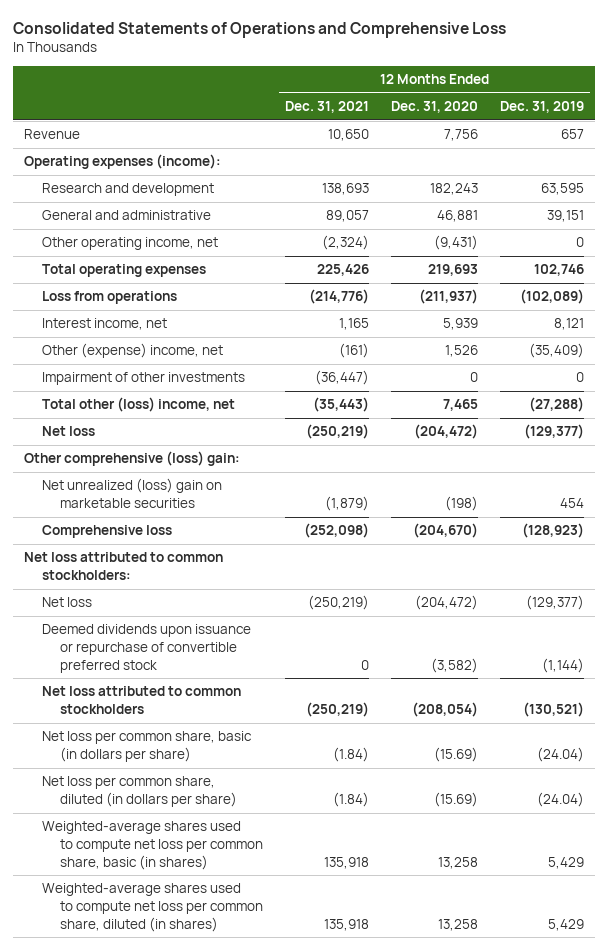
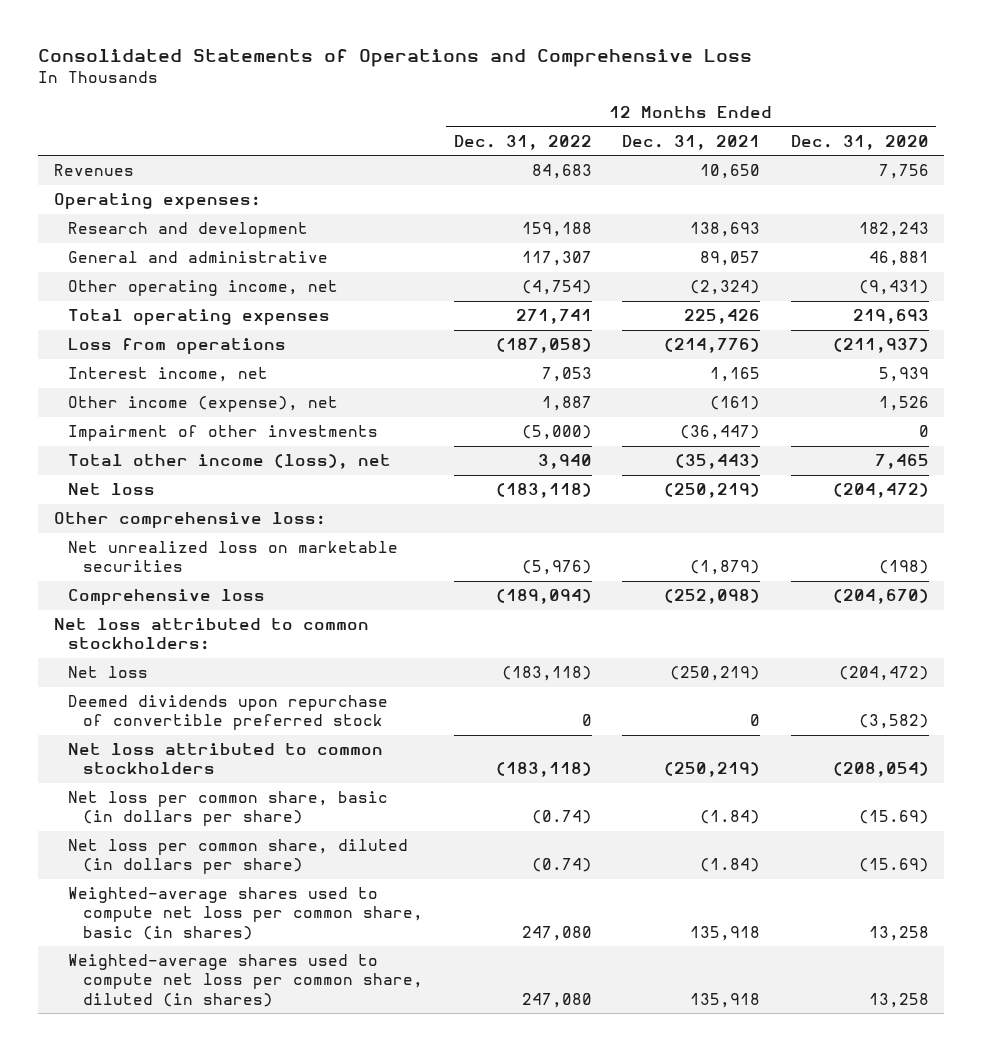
- | 12 Months Ended Dec. 31, 2021 | 12 Months Ended Dec. 31, 2020 | 12 Months Ended Dec. 31, 2019
+ | 12 Months Ended Dec. 31, 2022 | 12 Months Ended Dec. 31, 2021 | 12 Months Ended Dec. 31, 2020
- Revenue | 10,650 | 7,756 | 657
- Operating expenses (income):
+ Revenues | 84,683 | 10,650 | 7,756
+ Operating expenses:
- Other (expense) income, net | (161) | 1,526 | (35,409)
+ Other income (expense), net | 1,887 | (161) | 1,526
- Total other (loss) income, net | (35,443) | 7,465 | (27,288)
+ Total other income (loss), net | 3,940 | (35,443) | 7,465
- Other comprehensive (loss) gain:
- Net unrealized (loss) gain on marketable securities | (1,879) | (198) | 454
+ Other comprehensive loss:
+ Net unrealized loss on marketable securities | (5,976) | (1,879) | (198)
- Deemed dividends upon issuance or repurchase of convertible preferred stock | 0 | (3,582) | (1,144)
+ Deemed dividends upon repurchase of convertible preferred stock | 0 | 0 | (3,582)

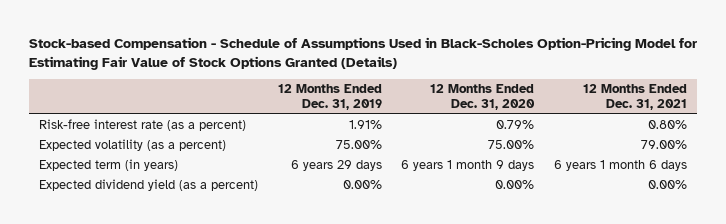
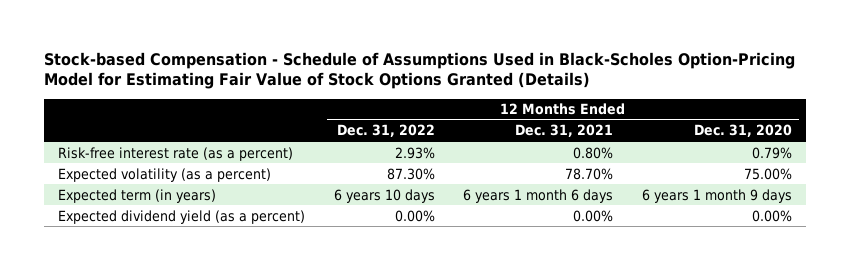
- | 12 Months Ended Dec. 31, 2019 | 12 Months Ended Dec. 31, 2020 | 12 Months Ended Dec. 31, 2021
+ | 12 Months Ended Dec. 31, 2022 | 12 Months Ended Dec. 31, 2021 | 12 Months Ended Dec. 31, 2020
- Expected volatility (as a percent) | 75.00% | 75.00% | 79.00%
+ Expected volatility (as a percent) | 87.30% | 78.70% | 75.00%

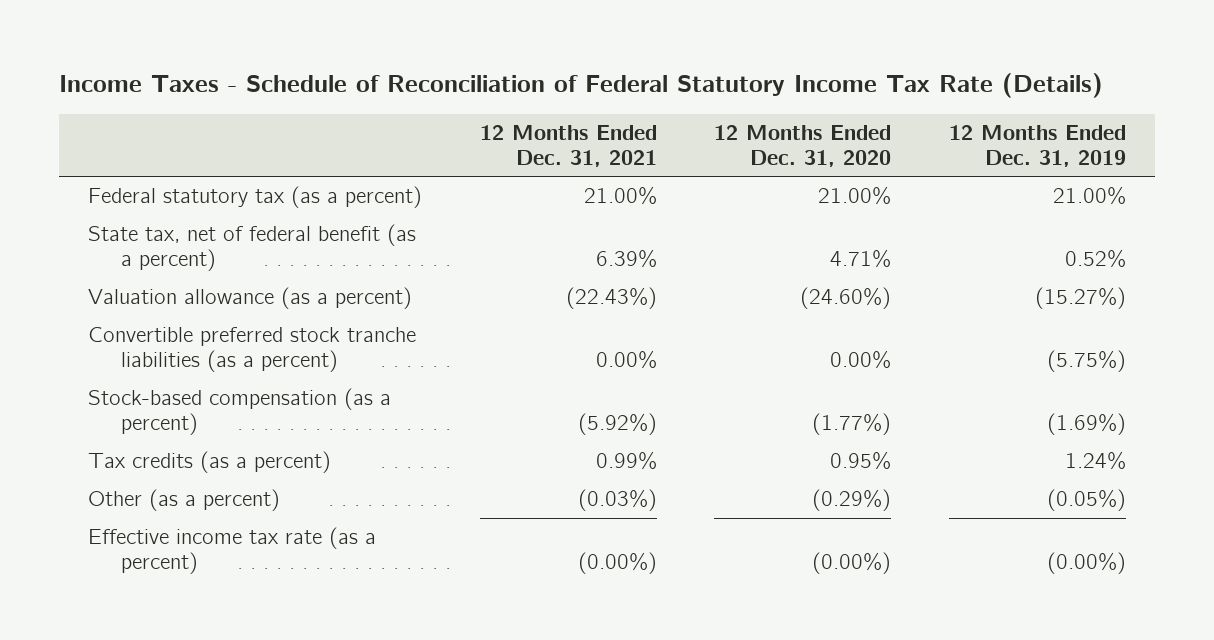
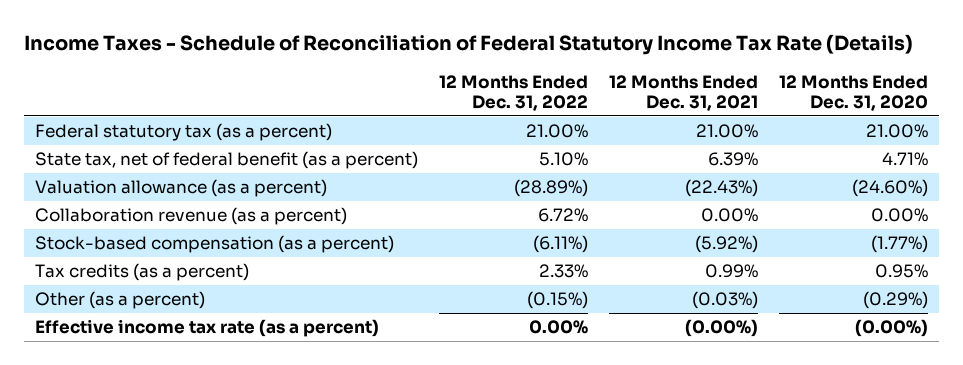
- | 12 Months Ended Dec. 31, 2021 | 12 Months Ended Dec. 31, 2020 | 12 Months Ended Dec. 31, 2019
+ | 12 Months Ended Dec. 31, 2022 | 12 Months Ended Dec. 31, 2021 | 12 Months Ended Dec. 31, 2020
- Convertible preferred stock tranche liabilities (as a percent) | 0.00% | 0.00% | (5.75%)
+ Collaboration revenue (as a percent) | 6.72% | 0.00% | 0.00%

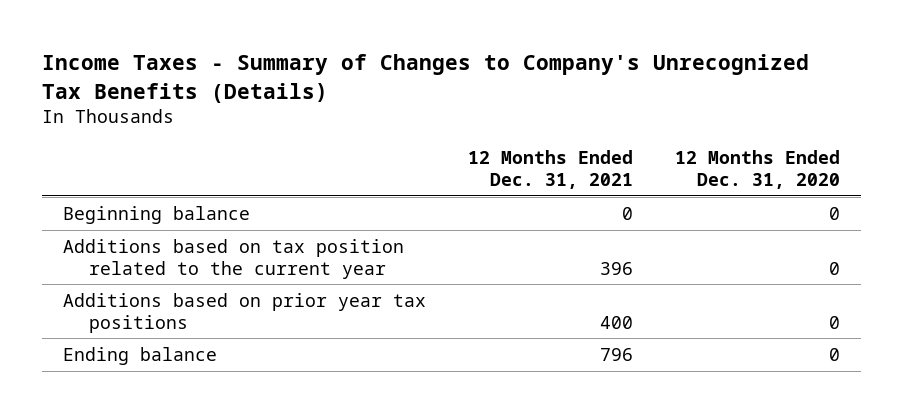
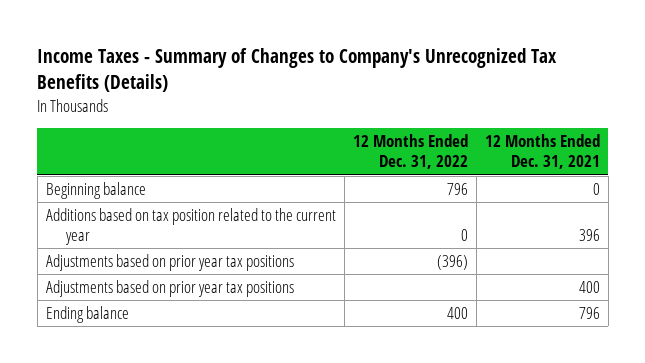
- | 12 Months Ended Dec. 31, 2021 | 12 Months Ended Dec. 31, 2020
+ | 12 Months Ended Dec. 31, 2022 | 12 Months Ended Dec. 31, 2021
- Additions based on prior year tax positions | 400 | 0
+ Adjustments based on prior year tax positions | (396) |
+ Adjustments based on prior year tax positions | | 400

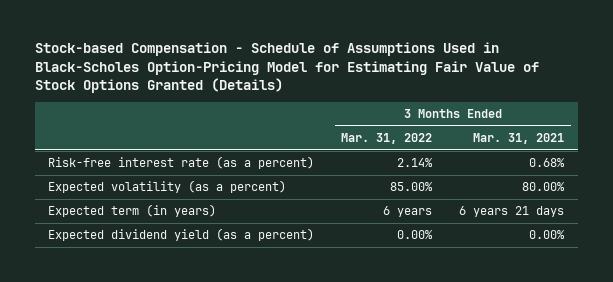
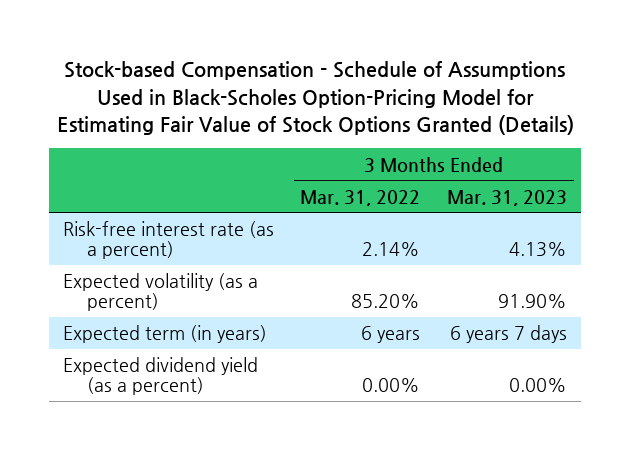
- | 3 Months Ended Mar. 31, 2022 | 3 Months Ended Mar. 31, 2021
+ | 3 Months Ended Mar. 31, 2022 | 3 Months Ended Mar. 31, 2023
- Expected volatility (as a percent) | 85.00% | 80.00%
+ Expected volatility (as a percent) | 85.20% | 91.90%

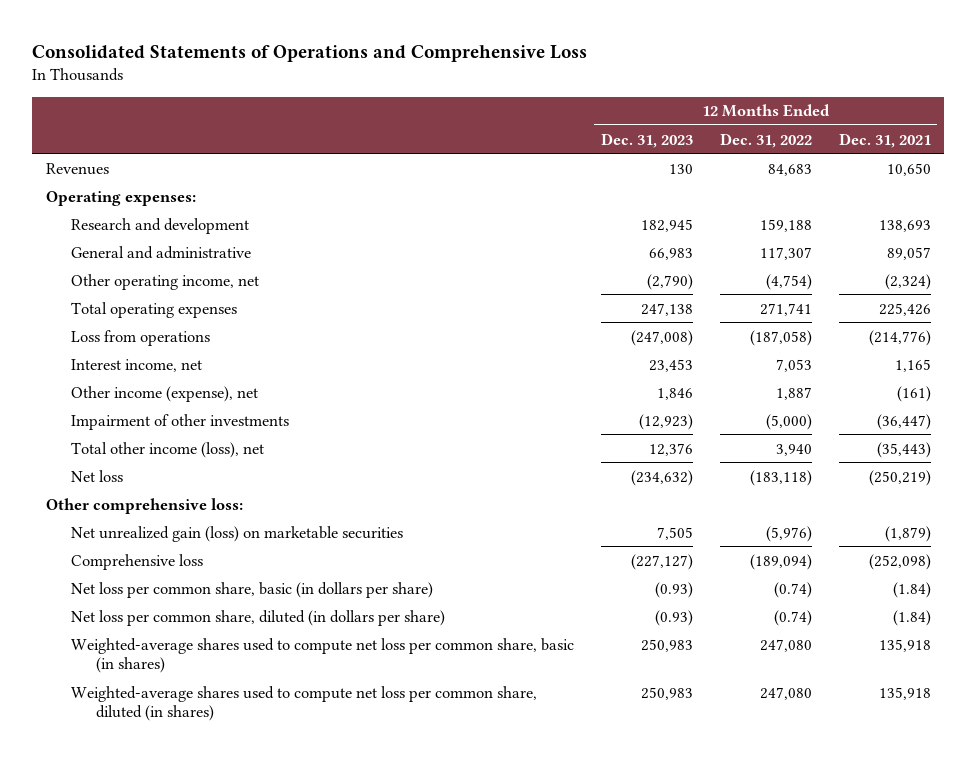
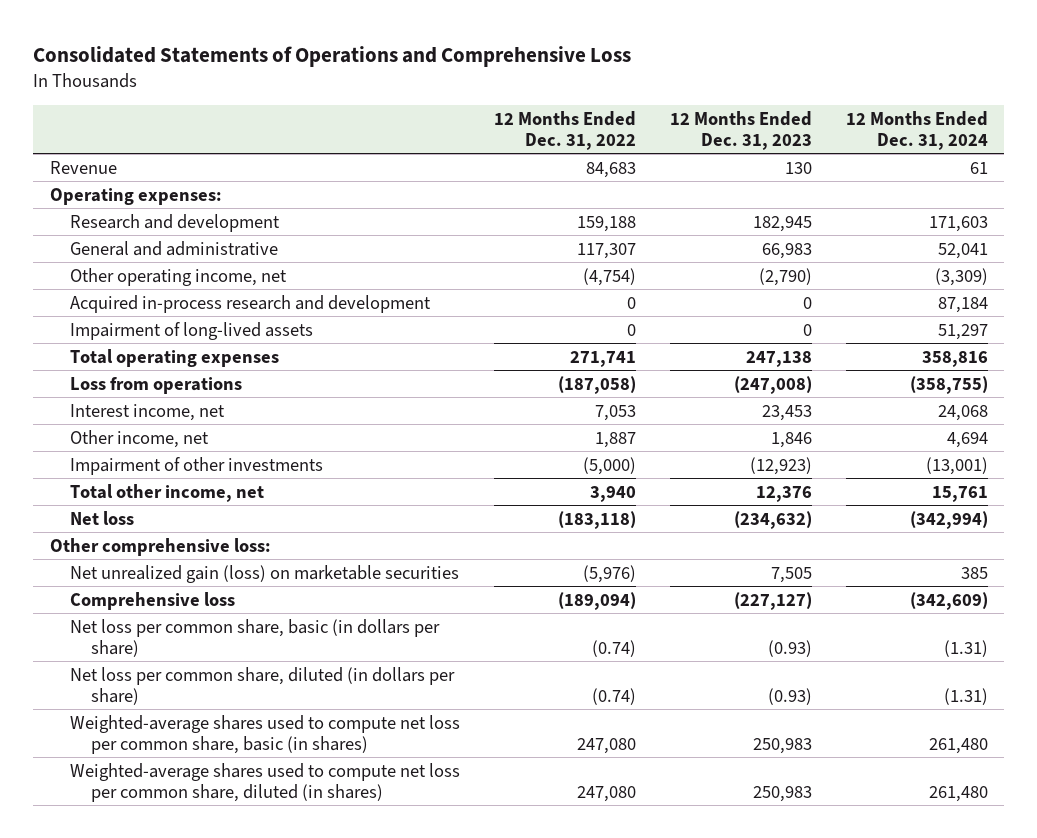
- | 12 Months Ended Dec. 31, 2023 | 12 Months Ended Dec. 31, 2022 | 12 Months Ended Dec. 31, 2021
+ | 12 Months Ended Dec. 31, 2022 | 12 Months Ended Dec. 31, 2023 | 12 Months Ended Dec. 31, 2024
- Revenues | 130 | 84,683 | 10,650
+ Revenue | 84,683 | 130 | 61
+ Acquired in-process research and development | 0 | 0 | 87,184
+ Impairment of long-lived assets | 0 | 0 | 51,297
- Other income (expense), net | 1,846 | 1,887 | (161)
+ Other income, net | 1,887 | 1,846 | 4,694
- Total other income (loss), net | 12,376 | 3,940 | (35,443)
+ Total other income, net | 3,940 | 12,376 | 15,761

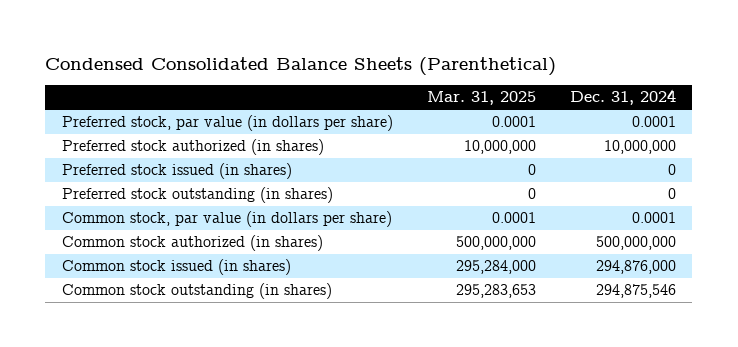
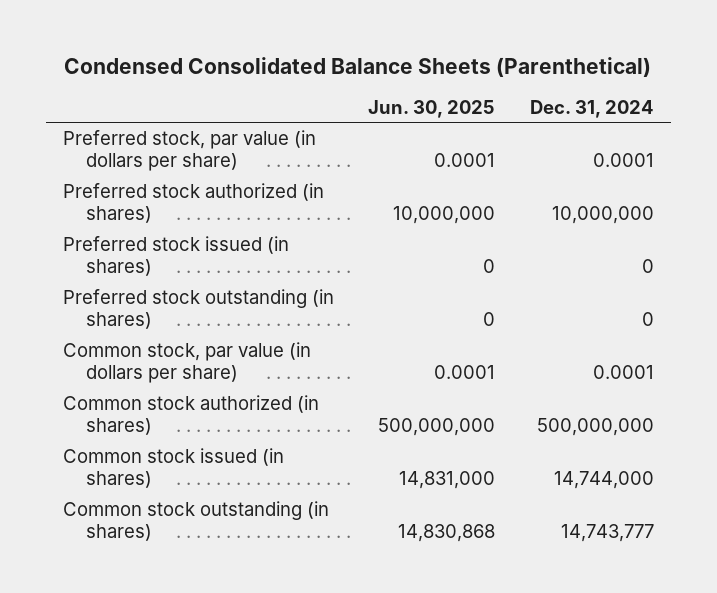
- | Mar. 31, 2025 | Dec. 31, 2024
+ | Jun. 30, 2025 | Dec. 31, 2024
- Common stock issued (in shares) | 295,284,000 | 294,876,000
- Common stock outstanding (in shares) | 295,283,653 | 294,875,546
+ Common stock issued (in shares) | 14,831,000 | 14,744,000
+ Common stock outstanding (in shares) | 14,830,868 | 14,743,777

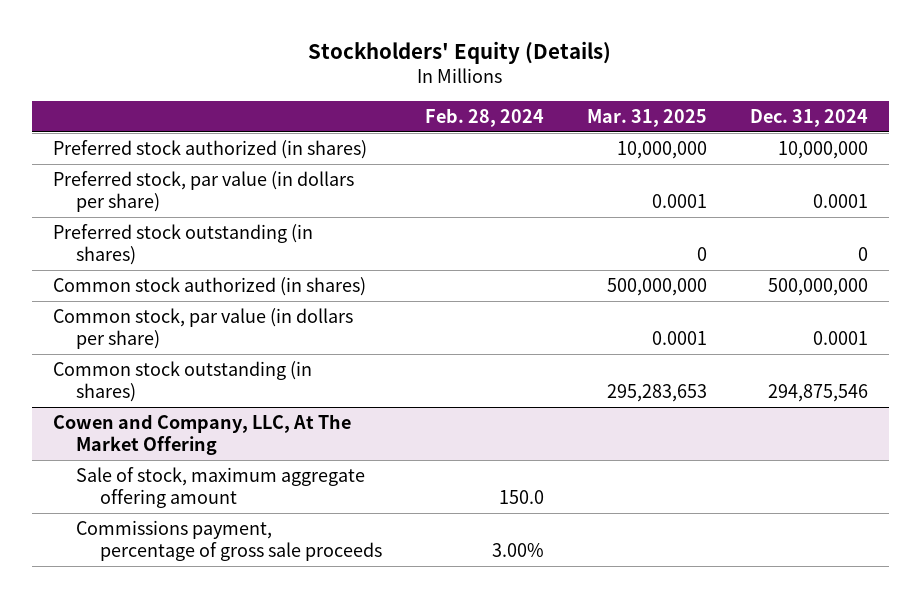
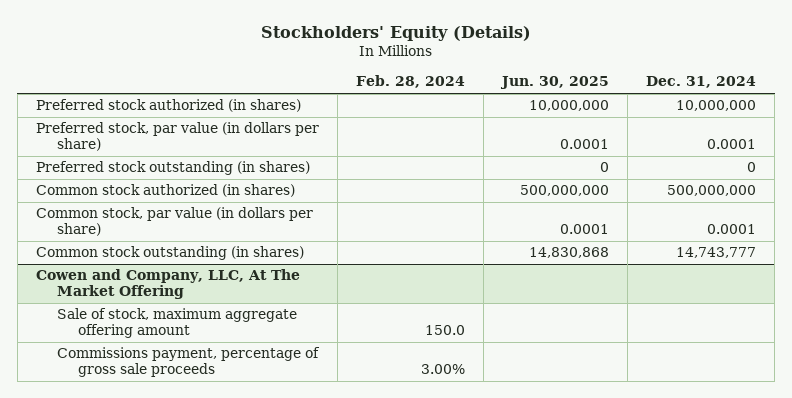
- | Feb. 28, 2024 | Mar. 31, 2025 | Dec. 31, 2024
+ | Feb. 28, 2024 | Jun. 30, 2025 | Dec. 31, 2024
- Common stock outstanding (in shares) | | 295,283,653 | 294,875,546
+ Common stock outstanding (in shares) | | 14,830,868 | 14,743,777

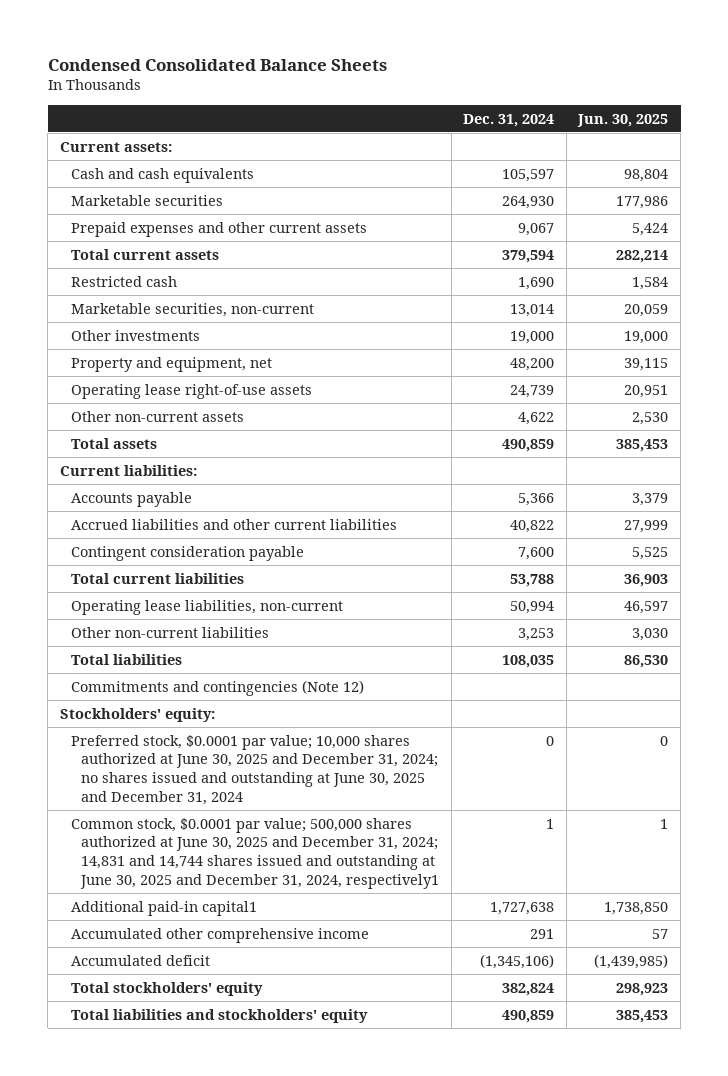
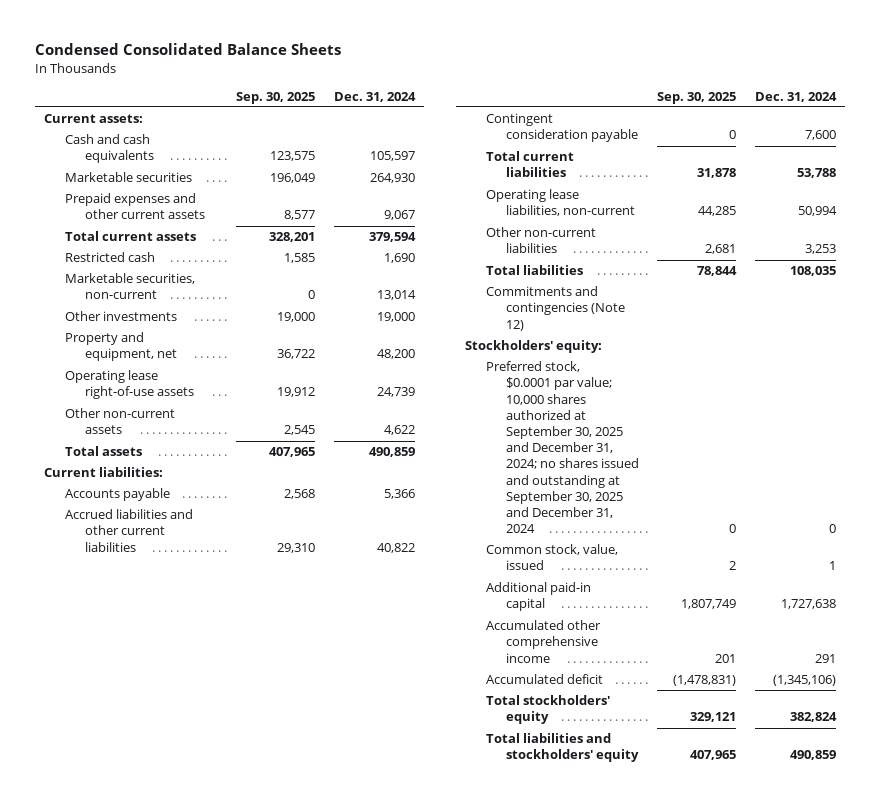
- | Dec. 31, 2024 | Jun. 30, 2025
+ | Sep. 30, 2025 | Dec. 31, 2024
- Preferred stock, $0.0001 par value; 10,000 shares authorized at June 30, 2025 and December 31, 2024; no shares issued and outstanding at June 30, 2025 and December 31, 2024 | 0 | 0
- Common stock, $0.0001 par value; 500,000 shares authorized at June 30, 2025 and December 31, 2024; 14,831 and 14,744 shares issued and outstanding at June 30, 2025 and December 31, 2024, respectively1 | 1 | 1
- Additional paid-in capital1 | 1,727,638 | 1,738,850
+ Preferred stock, $0.0001 par value; 10,000 shares authorized at September 30, 2025 and December 31, 2024; no shares issued and outstanding at September 30, 2025 and December 31, 2024 | 0 | 0
+ Common stock, value, issued | 2 | 1
+ Additional paid-in capital | 1,807,749 | 1,727,638

